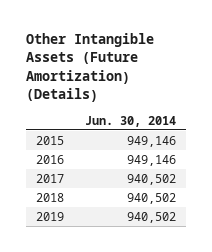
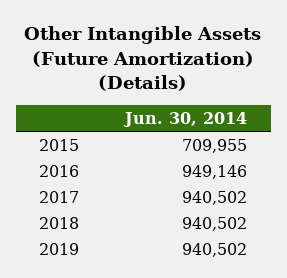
- 2015 | 949,146
+ 2015 | 709,955

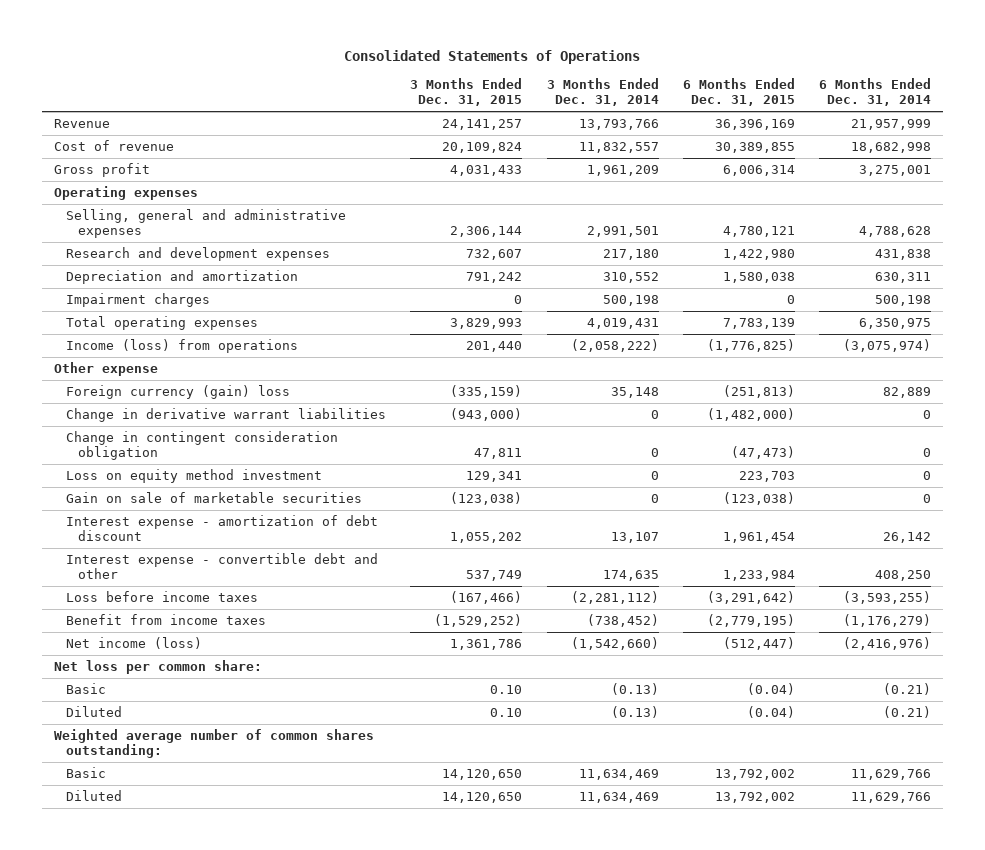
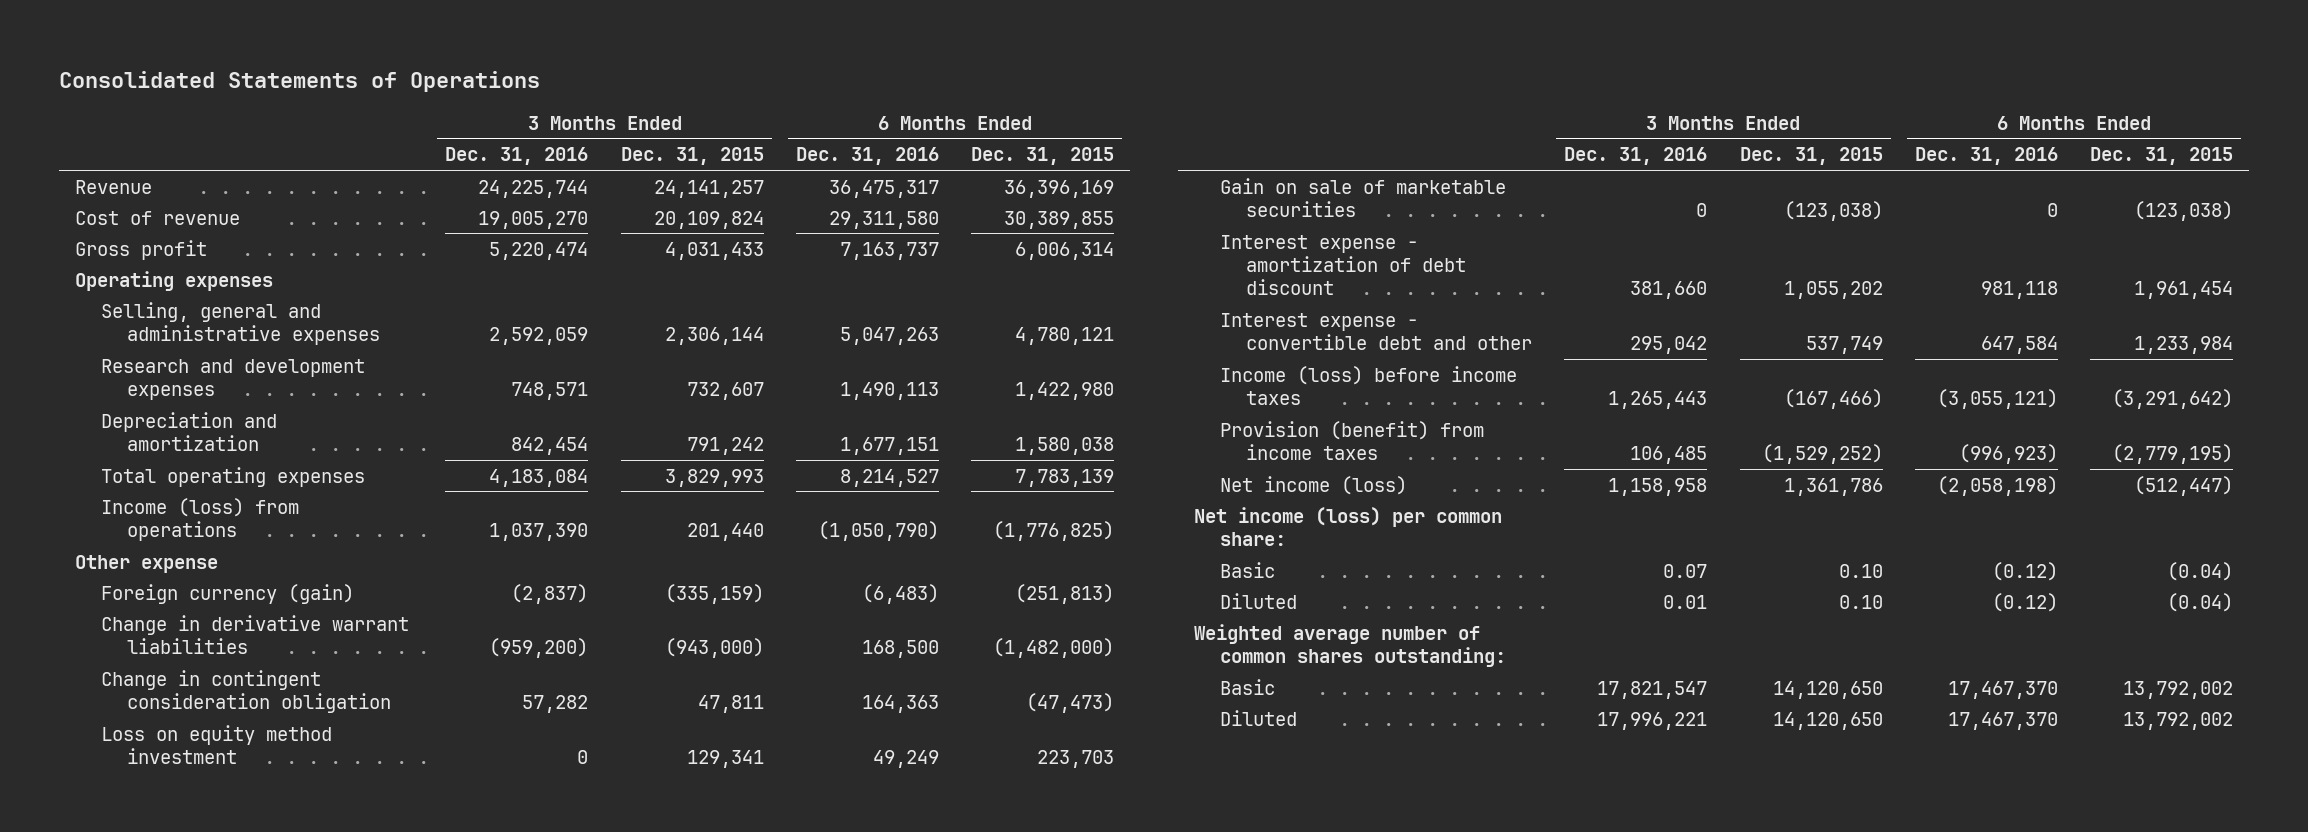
- | 3 Months Ended Dec. 31, 2015 | 3 Months Ended Dec. 31, 2014 | 6 Months Ended Dec. 31, 2015 | 6 Months Ended Dec. 31, 2014
+ | 3 Months Ended Dec. 31, 2016 | 3 Months Ended Dec. 31, 2015 | 6 Months Ended Dec. 31, 2016 | 6 Months Ended Dec. 31, 2015
- Impairment charges | 0 | 500,198 | 0 | 500,198
- Foreign currency (gain) loss | (335,159) | 35,148 | (251,813) | 82,889
+ Foreign currency (gain) | (2,837) | (335,159) | (6,483) | (251,813)
- Loss before income taxes | (167,466) | (2,281,112) | (3,291,642) | (3,593,255)
- Benefit from income taxes | (1,529,252) | (738,452) | (2,779,195) | (1,176,279)
+ Income (loss) before income taxes | 1,265,443 | (167,466) | (3,055,121) | (3,291,642)
+ Provision (benefit) from income taxes | 106,485 | (1,529,252) | (996,923) | (2,779,195)
- Net loss per common share:
+ Net income (loss) per common share:

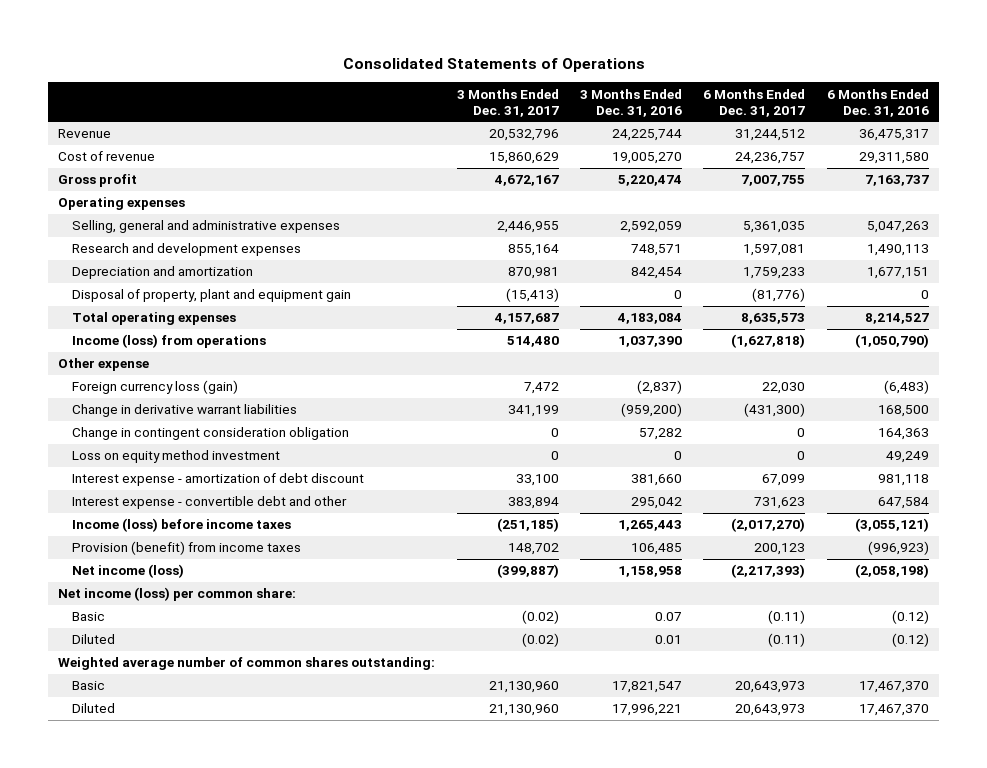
- | 3 Months Ended Dec. 31, 2016 | 3 Months Ended Dec. 31, 2015 | 6 Months Ended Dec. 31, 2016 | 6 Months Ended Dec. 31, 2015
+ | 3 Months Ended Dec. 31, 2017 | 3 Months Ended Dec. 31, 2016 | 6 Months Ended Dec. 31, 2017 | 6 Months Ended Dec. 31, 2016
+ Disposal of property, plant and equipment gain | (15,413) | 0 | (81,776) | 0
- Foreign currency (gain) | (2,837) | (335,159) | (6,483) | (251,813)
+ Foreign currency loss (gain) | 7,472 | (2,837) | 22,030 | (6,483)
- Gain on sale of marketable securities | 0 | (123,038) | 0 | (123,038)

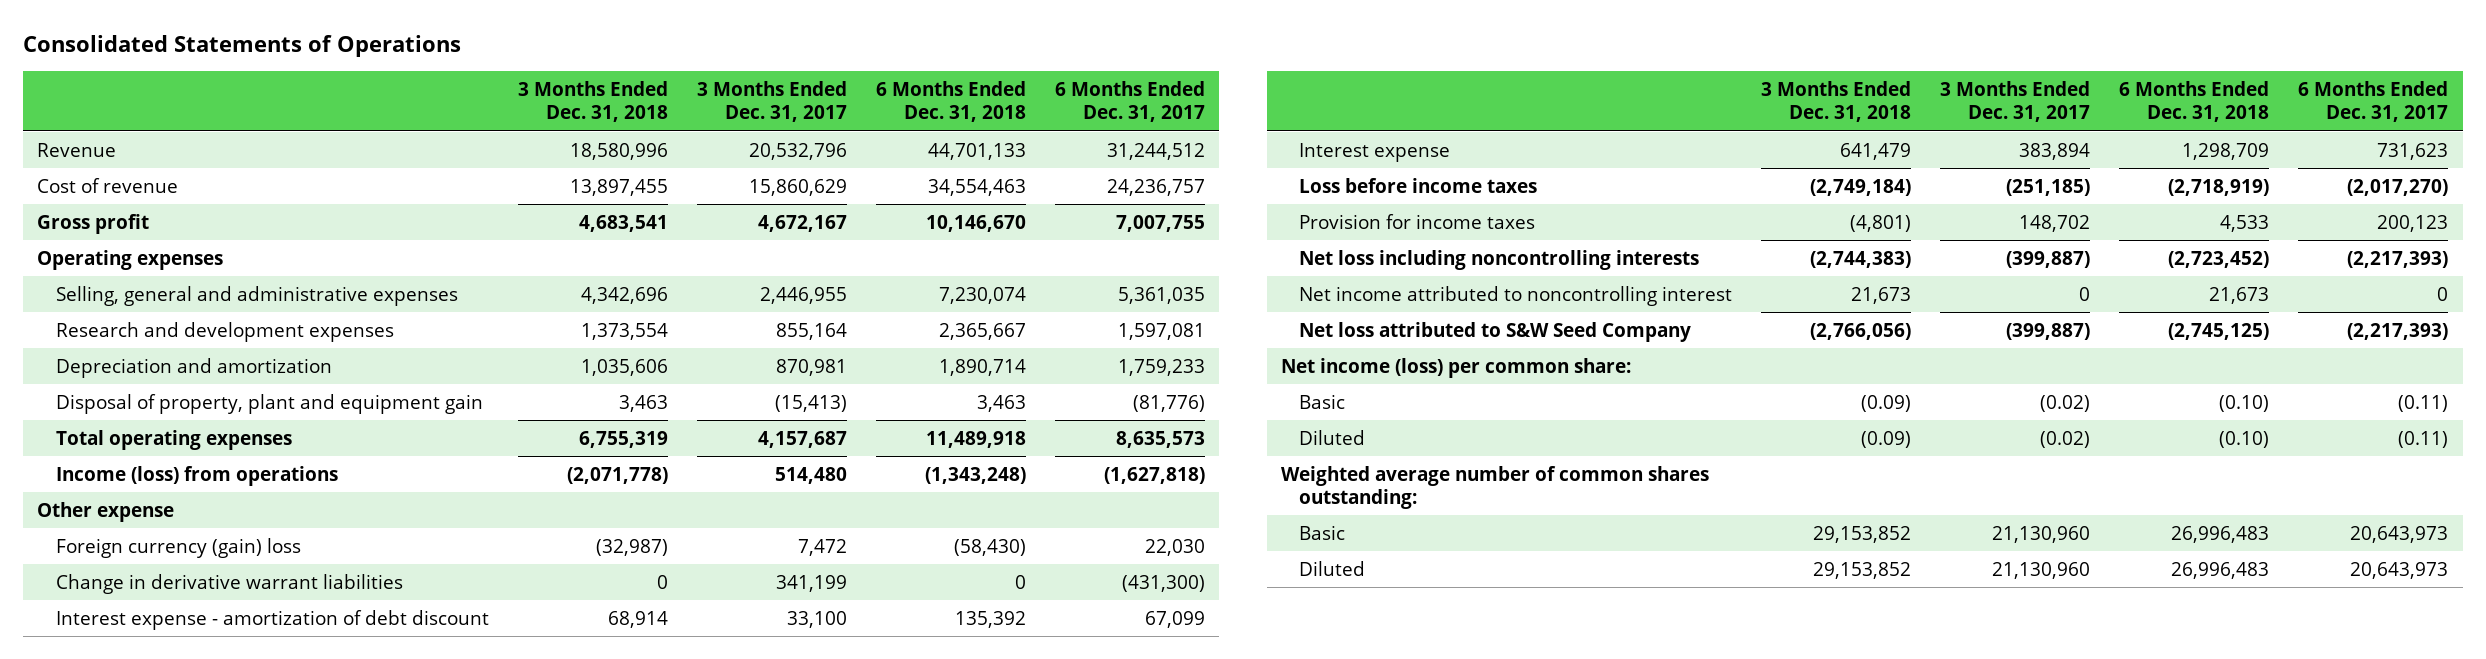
- | 3 Months Ended Dec. 31, 2017 | 3 Months Ended Dec. 31, 2016 | 6 Months Ended Dec. 31, 2017 | 6 Months Ended Dec. 31, 2016
+ | 3 Months Ended Dec. 31, 2018 | 3 Months Ended Dec. 31, 2017 | 6 Months Ended Dec. 31, 2018 | 6 Months Ended Dec. 31, 2017
- Foreign currency loss (gain) | 7,472 | (2,837) | 22,030 | (6,483)
+ Foreign currency (gain) loss | (32,987) | 7,472 | (58,430) | 22,030
- Change in contingent consideration obligation | 0 | 57,282 | 0 | 164,363
- Loss on equity method investment | 0 | 0 | 0 | 49,249
- Interest expense - convertible debt and other | 383,894 | 295,042 | 731,623 | 647,584
- Income (loss) before income taxes | (251,185) | 1,265,443 | (2,017,270) | (3,055,121)
- Provision (benefit) from income taxes | 148,702 | 106,485 | 200,123 | (996,923)
- Net income (loss) | (399,887) | 1,158,958 | (2,217,393) | (2,058,198)
+ Interest expense | 641,479 | 383,894 | 1,298,709 | 731,623
+ Loss before income taxes | (2,749,184) | (251,185) | (2,718,919) | (2,017,270)
+ Provision for income taxes | (4,801) | 148,702 | 4,533 | 200,123
+ Net loss including noncontrolling interests | (2,744,383) | (399,887) | (2,723,452) | (2,217,393)
+ Net income attributed to noncontrolling interest | 21,673 | 0 | 21,673 | 0
+ Net loss attributed to S&W Seed Company | (2,766,056) | (399,887) | (2,745,125) | (2,217,393)

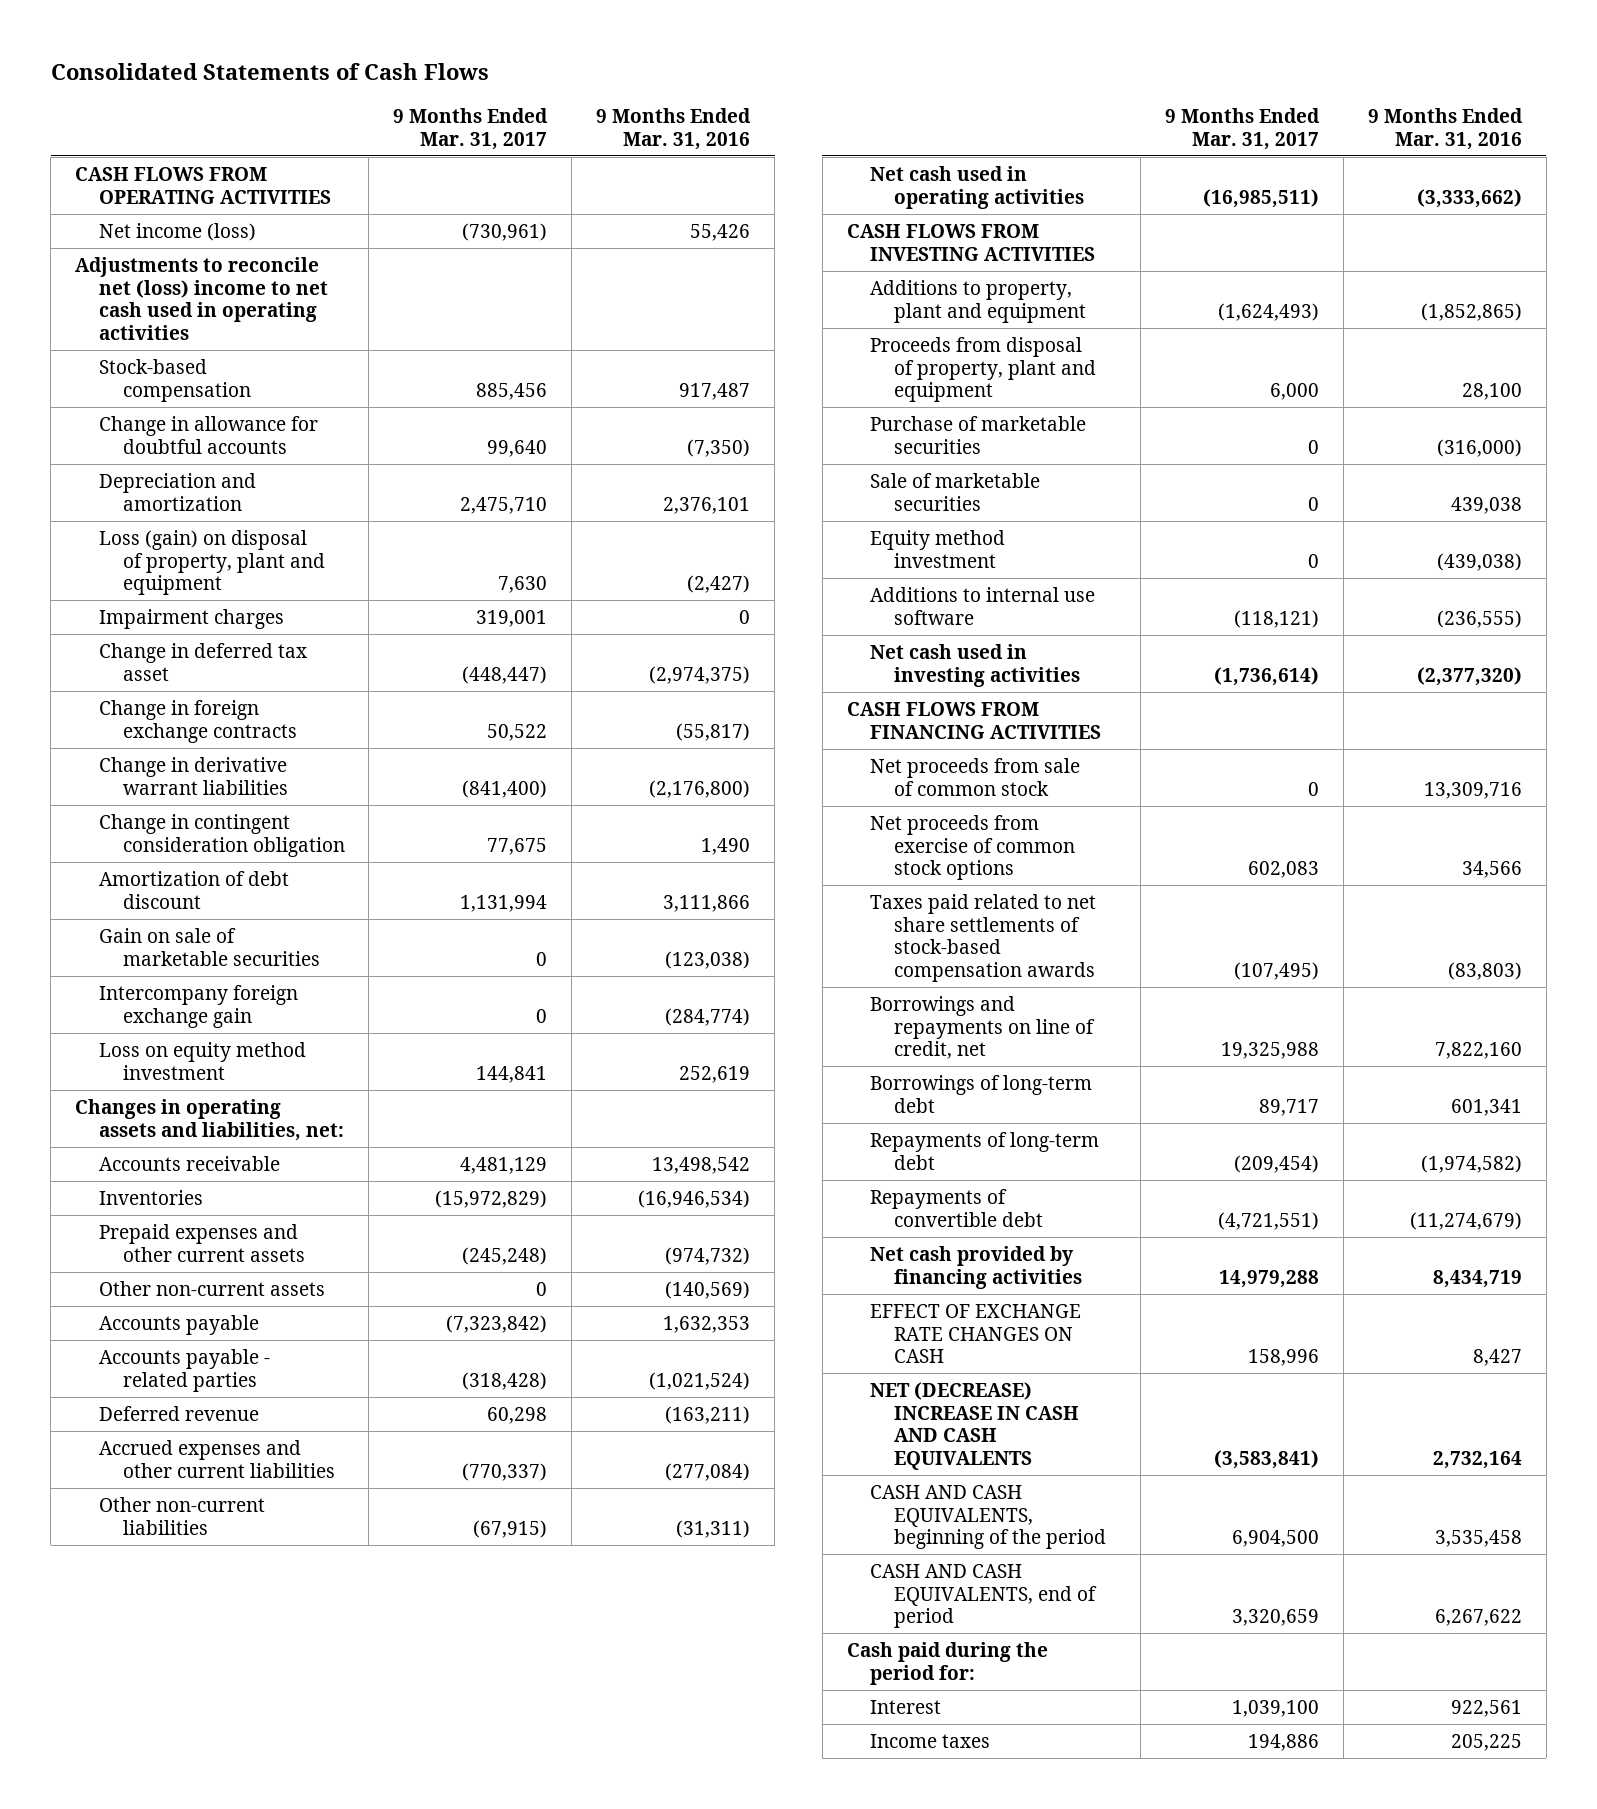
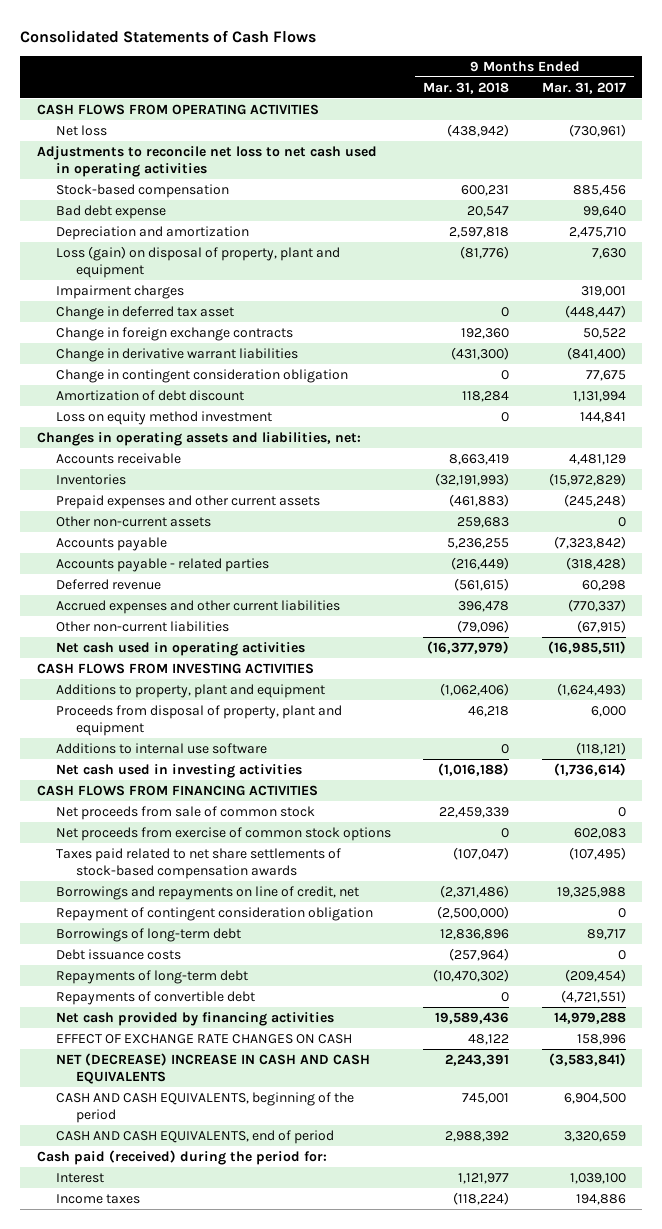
- | 9 Months Ended Mar. 31, 2017 | 9 Months Ended Mar. 31, 2016
+ | 9 Months Ended Mar. 31, 2018 | 9 Months Ended Mar. 31, 2017
- Net income (loss) | (730,961) | 55,426
- Adjustments to reconcile net (loss) income to net cash used in operating activities
+ Net loss | (438,942) | (730,961)
+ Adjustments to reconcile net loss to net cash used in operating activities
- Change in allowance for doubtful accounts | 99,640 | (7,350)
+ Bad debt expense | 20,547 | 99,640
- Gain on sale of marketable securities | 0 | (123,038)
- Intercompany foreign exchange gain | 0 | (284,774)
- Purchase of marketable securities | 0 | (316,000)
- Sale of marketable securities | 0 | 439,038
- Equity method investment | 0 | (439,038)
+ Repayment of contingent consideration obligation | (2,500,000) | 0
+ Debt issuance costs | (257,964) | 0
- Cash paid during the period for:
+ Cash paid (received) during the period for:

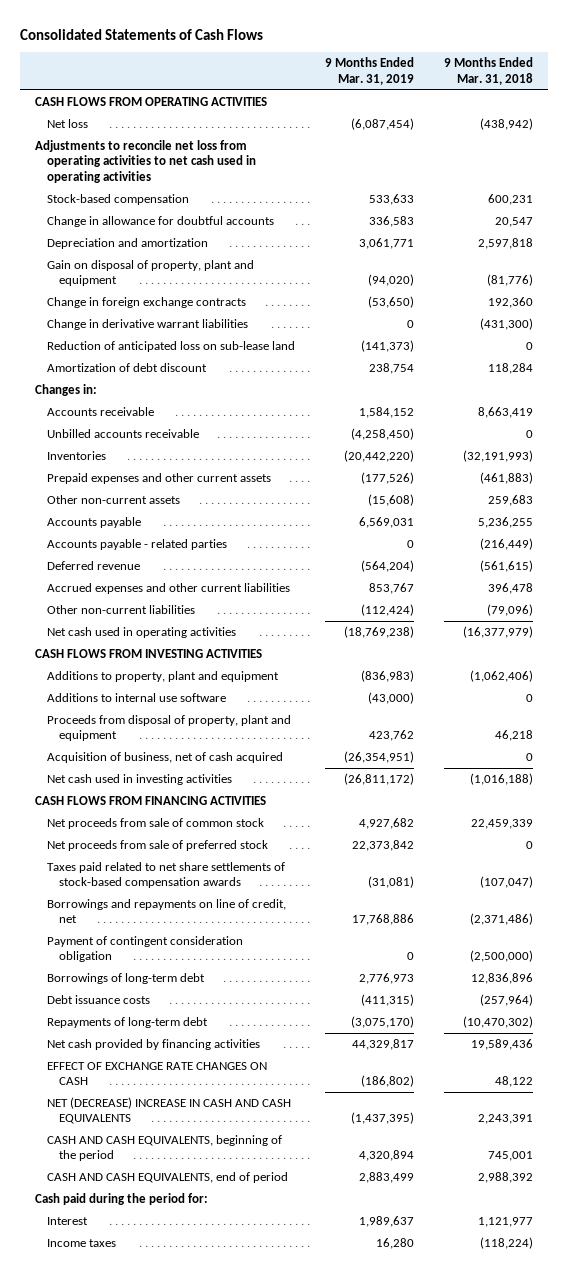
- | 9 Months Ended Mar. 31, 2018 | 9 Months Ended Mar. 31, 2017
+ | 9 Months Ended Mar. 31, 2019 | 9 Months Ended Mar. 31, 2018
- Adjustments to reconcile net loss to net cash used in operating activities
+ Adjustments to reconcile net loss from operating activities to net cash used in operating activities
- Bad debt expense | 20,547 | 99,640
+ Change in allowance for doubtful accounts | 336,583 | 20,547
- Loss (gain) on disposal of property, plant and equipment | (81,776) | 7,630
- Impairment charges | | 319,001
- Change in deferred tax asset | 0 | (448,447)
+ Gain on disposal of property, plant and equipment | (94,020) | (81,776)
- Change in contingent consideration obligation | 0 | 77,675
+ Reduction of anticipated loss on sub-lease land | (141,373) | 0
- Loss on equity method investment | 0 | 144,841
- Changes in operating assets and liabilities, net:
+ Changes in:
+ Unbilled accounts receivable | (4,258,450) | 0
moved down: Proceeds from disposal of property, plant and equipment | 423,762 | 46,218
+ Acquisition of business, net of cash acquired | (26,354,951) | 0
- Net proceeds from exercise of common stock options | 0 | 602,083
+ Net proceeds from sale of preferred stock | 22,373,842 | 0
- Repayment of contingent consideration obligation | (2,500,000) | 0
+ Payment of contingent consideration obligation | 0 | (2,500,000)
- Repayments of convertible debt | 0 | (4,721,551)
- Cash paid (received) during the period for:
+ Cash paid during the period for:

